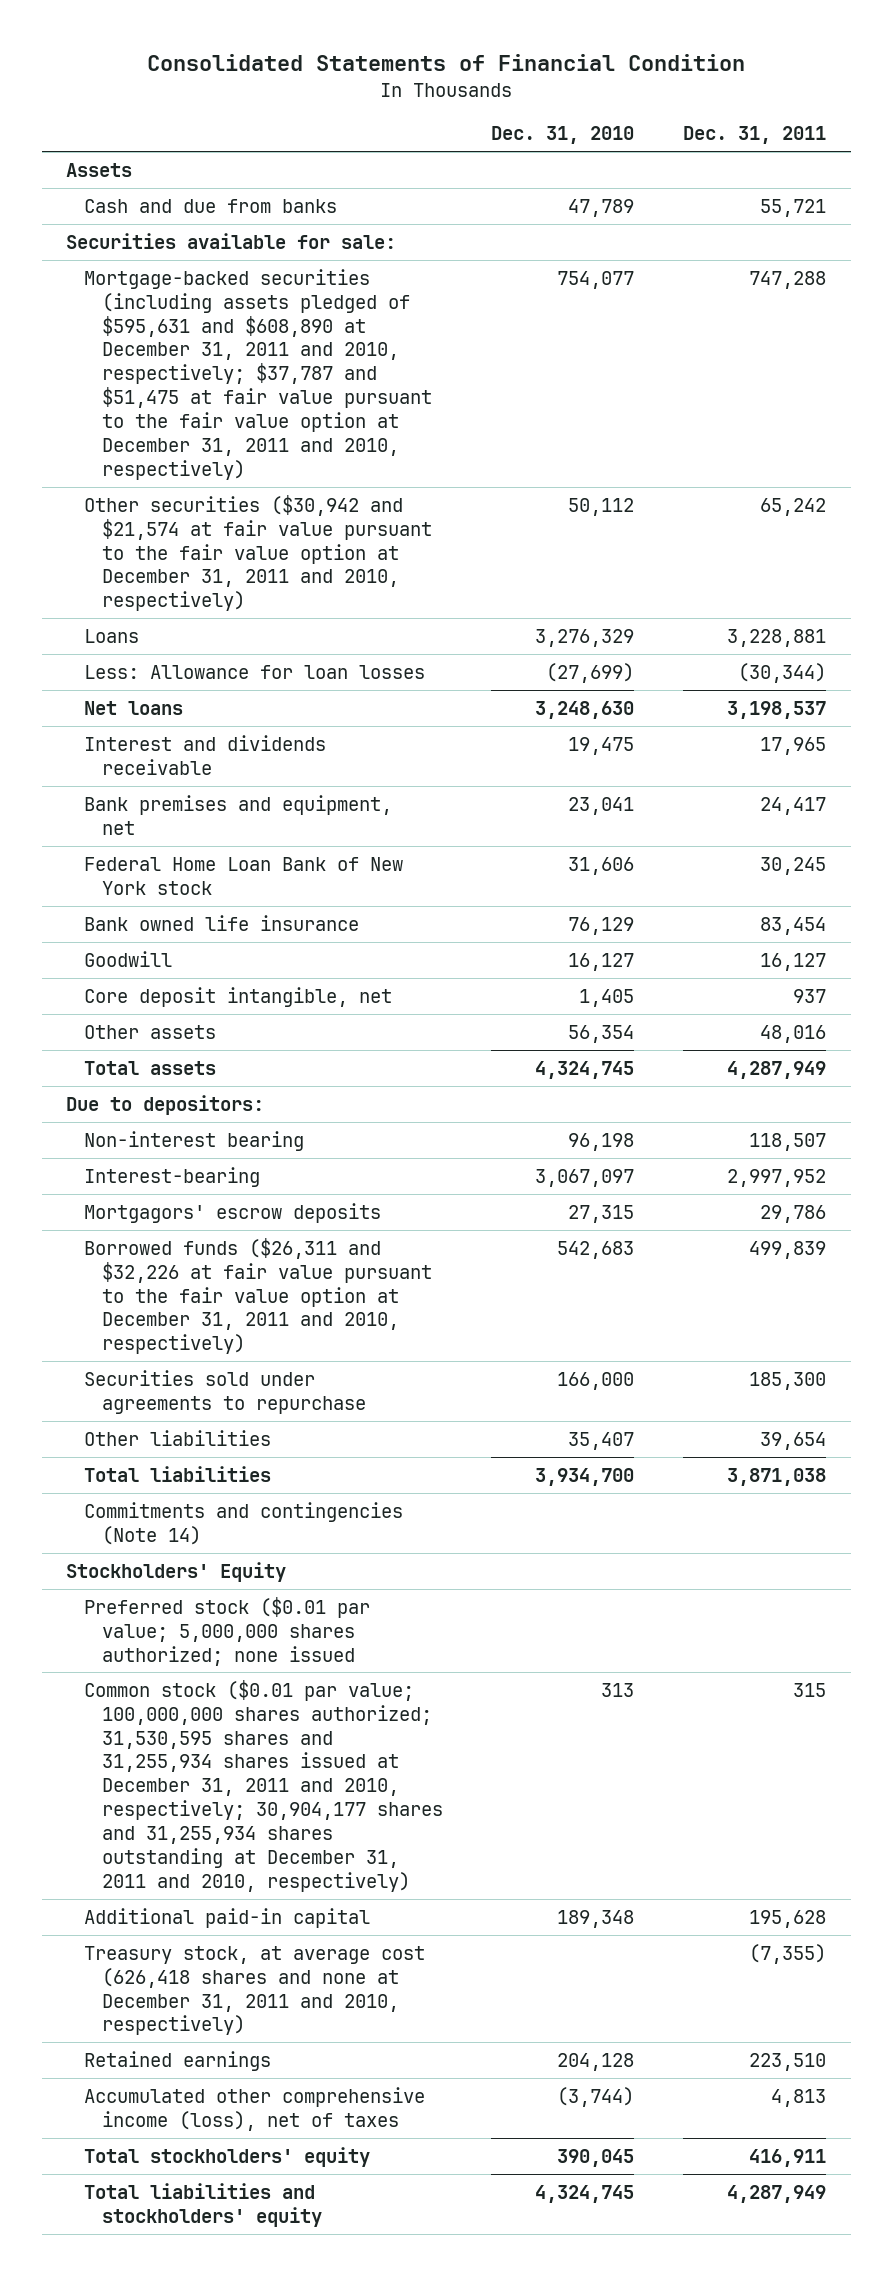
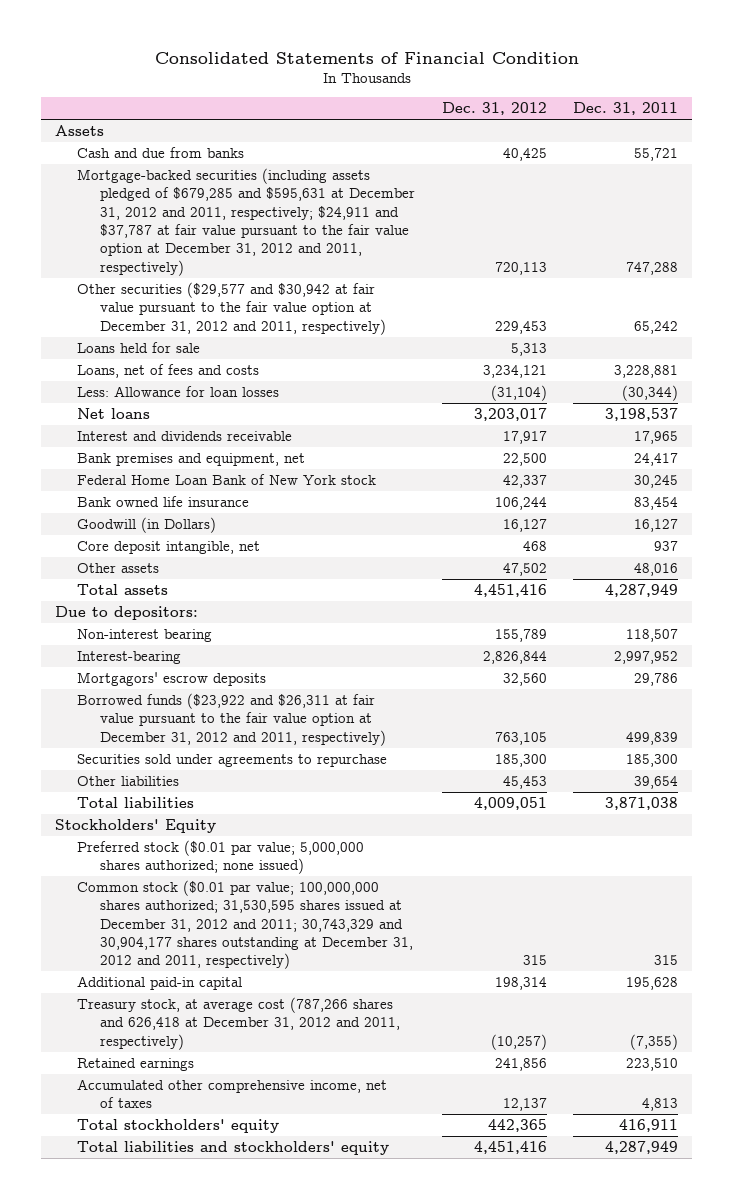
- | Dec. 31, 2010 | Dec. 31, 2011
+ | Dec. 31, 2012 | Dec. 31, 2011
- Securities available for sale:
- Mortgage-backed securities (including assets pledged of $595,631 and $608,890 at December 31, 2011 and 2010, respectively; $37,787 and $51,475 at fair value pursuant to the fair value option at December 31, 2011 and 2010, respectively) | 754,077 | 747,288
- Other securities ($30,942 and $21,574 at fair value pursuant to the fair value option at December 31, 2011 and 2010, respectively) | 50,112 | 65,242
- Loans | 3,276,329 | 3,228,881
+ Mortgage-backed securities (including assets pledged of $679,285 and $595,631 at December 31, 2012 and 2011, respectively; $24,911 and $37,787 at fair value pursuant to the fair value option at December 31, 2012 and 2011, respectively) | 720,113 | 747,288
+ Other securities ($29,577 and $30,942 at fair value pursuant to the fair value option at December 31, 2012 and 2011, respectively) | 229,453 | 65,242
+ Loans held for sale | 5,313 |
+ Loans, net of fees and costs | 3,234,121 | 3,228,881
- Goodwill | 16,127 | 16,127
+ Goodwill (in Dollars) | 16,127 | 16,127
- Borrowed funds ($26,311 and $32,226 at fair value pursuant to the fair value option at December 31, 2011 and 2010, respectively) | 542,683 | 499,839
+ Borrowed funds ($23,922 and $26,311 at fair value pursuant to the fair value option at December 31, 2012 and 2011, respectively) | 763,105 | 499,839
- Commitments and contingencies (Note 14)
- Preferred stock ($0.01 par value; 5,000,000 shares authorized; none issued
- Common stock ($0.01 par value; 100,000,000 shares authorized; 31,530,595 shares and 31,255,934 shares issued at December 31, 2011 and 2010, respectively; 30,904,177 shares and 31,255,934 shares outstanding at December 31, 2011 and 2010, respectively) | 313 | 315
+ Preferred stock ($0.01 par value; 5,000,000 shares authorized; none issued)
+ Common stock ($0.01 par value; 100,000,000 shares authorized; 31,530,595 shares issued at December 31, 2012 and 2011; 30,743,329 and 30,904,177 shares outstanding at December 31, 2012 and 2011, respectively) | 315 | 315
- Treasury stock, at average cost (626,418 shares and none at December 31, 2011 and 2010, respectively) | | (7,355)
+ Treasury stock, at average cost (787,266 shares and 626,418 at December 31, 2012 and 2011, respectively) | (10,257) | (7,355)
- Accumulated other comprehensive income (loss), net of taxes | (3,744) | 4,813
+ Accumulated other comprehensive income, net of taxes | 12,137 | 4,813

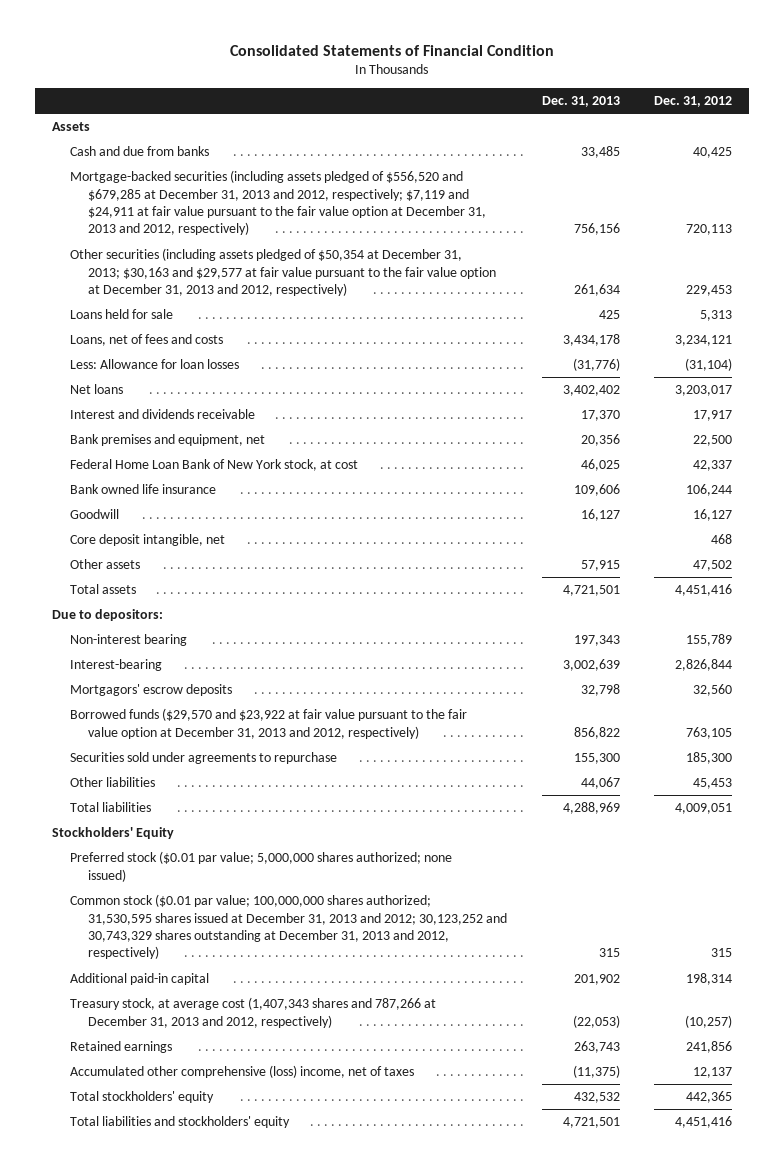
- | Dec. 31, 2012 | Dec. 31, 2011
+ | Dec. 31, 2013 | Dec. 31, 2012
- Mortgage-backed securities (including assets pledged of $679,285 and $595,631 at December 31, 2012 and 2011, respectively; $24,911 and $37,787 at fair value pursuant to the fair value option at December 31, 2012 and 2011, respectively) | 720,113 | 747,288
- Other securities ($29,577 and $30,942 at fair value pursuant to the fair value option at December 31, 2012 and 2011, respectively) | 229,453 | 65,242
+ Mortgage-backed securities (including assets pledged of $556,520 and $679,285 at December 31, 2013 and 2012, respectively; $7,119 and $24,911 at fair value pursuant to the fair value option at December 31, 2013 and 2012, respectively) | 756,156 | 720,113
+ Other securities (including assets pledged of $50,354 at December 31, 2013; $30,163 and $29,577 at fair value pursuant to the fair value option at December 31, 2013 and 2012, respectively) | 261,634 | 229,453
- Federal Home Loan Bank of New York stock | 42,337 | 30,245
+ Federal Home Loan Bank of New York stock, at cost | 46,025 | 42,337
- Goodwill (in Dollars) | 16,127 | 16,127
+ Goodwill | 16,127 | 16,127
- Borrowed funds ($23,922 and $26,311 at fair value pursuant to the fair value option at December 31, 2012 and 2011, respectively) | 763,105 | 499,839
+ Borrowed funds ($29,570 and $23,922 at fair value pursuant to the fair value option at December 31, 2013 and 2012, respectively) | 856,822 | 763,105
- Common stock ($0.01 par value; 100,000,000 shares authorized; 31,530,595 shares issued at December 31, 2012 and 2011; 30,743,329 and 30,904,177 shares outstanding at December 31, 2012 and 2011, respectively) | 315 | 315
+ Common stock ($0.01 par value; 100,000,000 shares authorized; 31,530,595 shares issued at December 31, 2013 and 2012; 30,123,252 and 30,743,329 shares outstanding at December 31, 2013 and 2012, respectively) | 315 | 315
- Treasury stock, at average cost (787,266 shares and 626,418 at December 31, 2012 and 2011, respectively) | (10,257) | (7,355)
+ Treasury stock, at average cost (1,407,343 shares and 787,266 at December 31, 2013 and 2012, respectively) | (22,053) | (10,257)
- Accumulated other comprehensive income, net of taxes | 12,137 | 4,813
+ Accumulated other comprehensive (loss) income, net of taxes | (11,375) | 12,137

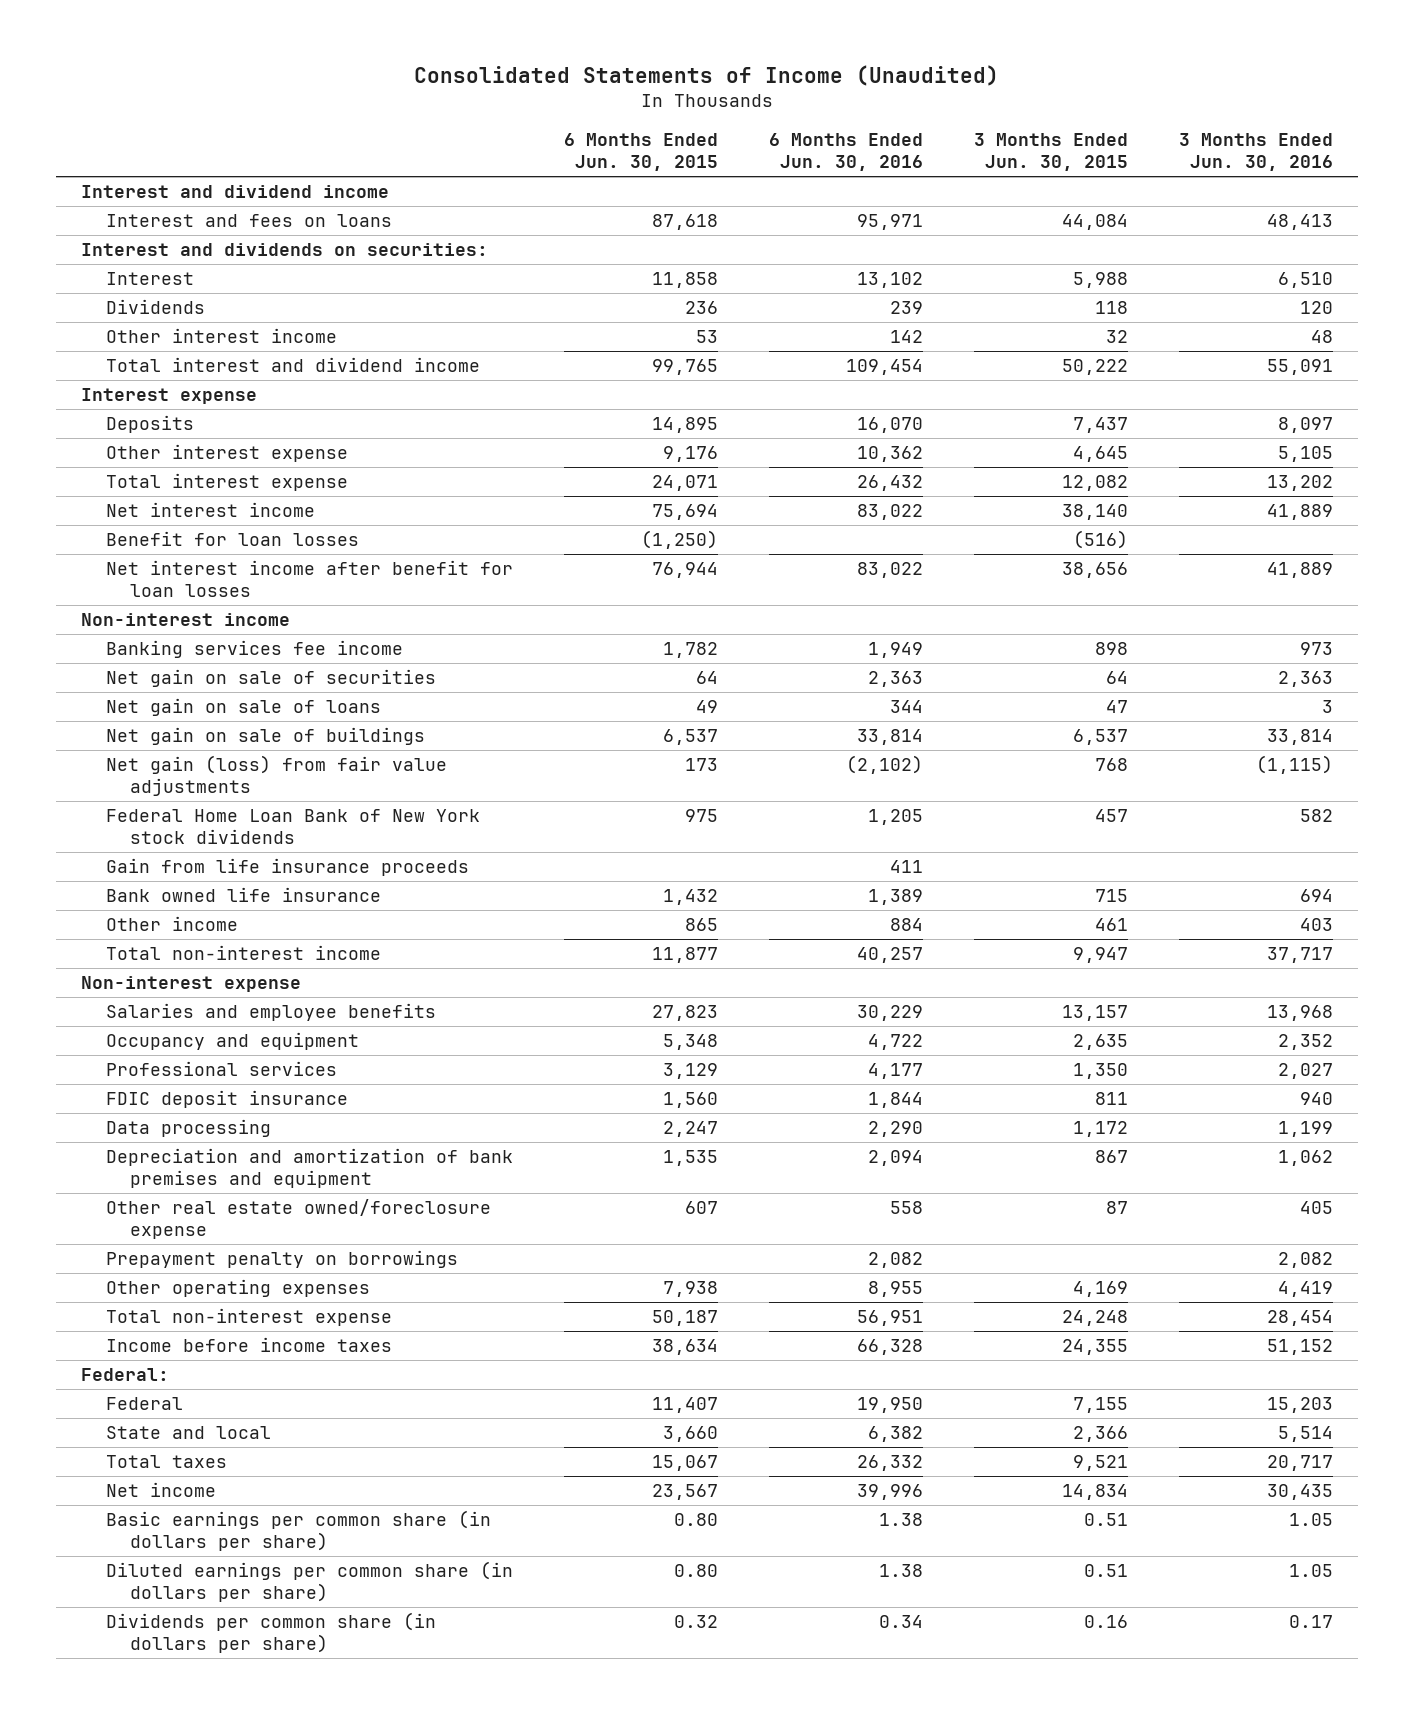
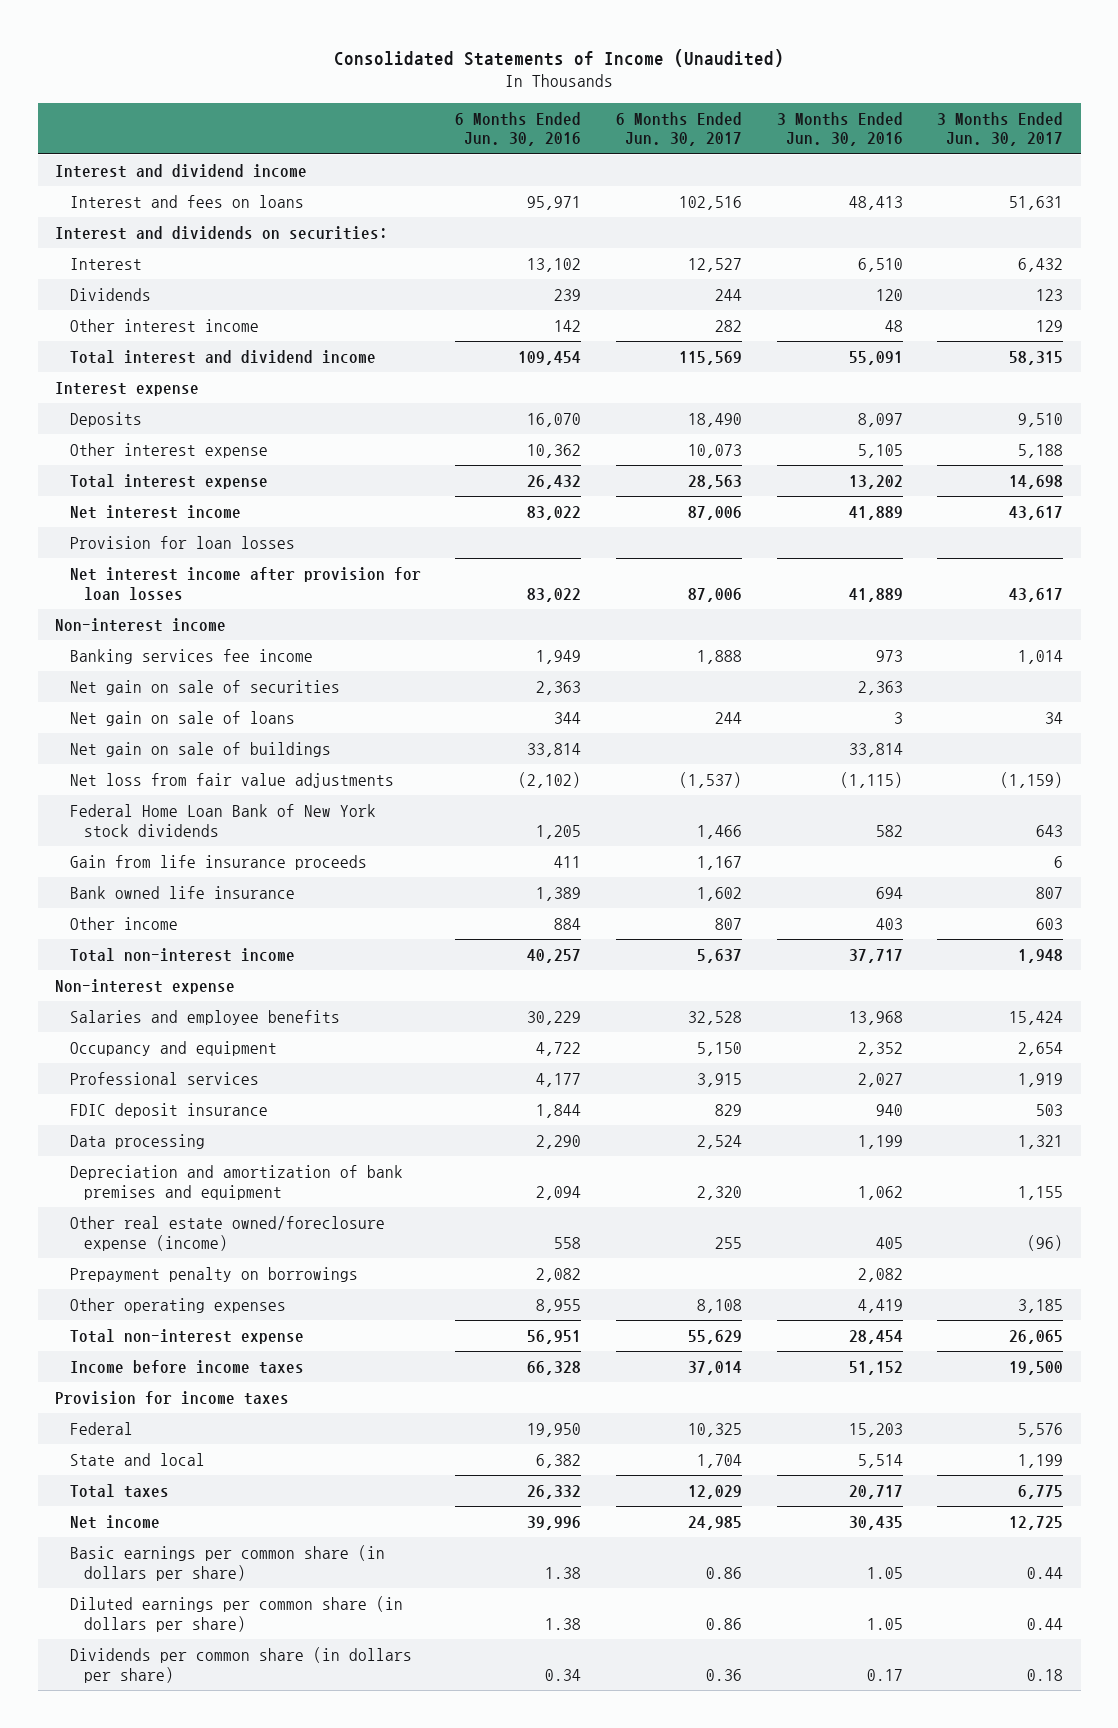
- | 6 Months Ended Jun. 30, 2015 | 6 Months Ended Jun. 30, 2016 | 3 Months Ended Jun. 30, 2015 | 3 Months Ended Jun. 30, 2016
+ | 6 Months Ended Jun. 30, 2016 | 6 Months Ended Jun. 30, 2017 | 3 Months Ended Jun. 30, 2016 | 3 Months Ended Jun. 30, 2017
- Benefit for loan losses | (1,250) | | (516) |
- Net interest income after benefit for loan losses | 76,944 | 83,022 | 38,656 | 41,889
+ Provision for loan losses
+ Net interest income after provision for loan losses | 83,022 | 87,006 | 41,889 | 43,617
- Net gain (loss) from fair value adjustments | 173 | (2,102) | 768 | (1,115)
+ Net loss from fair value adjustments | (2,102) | (1,537) | (1,115) | (1,159)
- Other real estate owned/foreclosure expense | 607 | 558 | 87 | 405
+ Other real estate owned/foreclosure expense (income) | 558 | 255 | 405 | (96)
- Federal:
+ Provision for income taxes

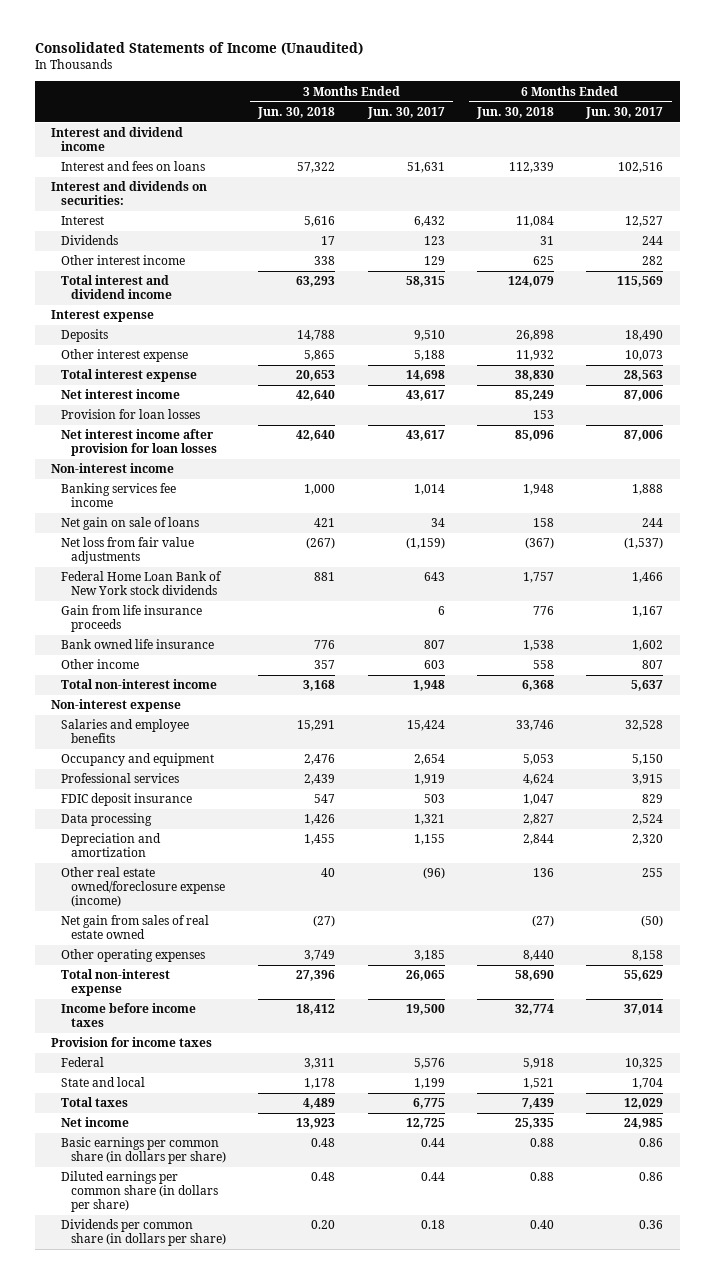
- | 6 Months Ended Jun. 30, 2016 | 6 Months Ended Jun. 30, 2017 | 3 Months Ended Jun. 30, 2016 | 3 Months Ended Jun. 30, 2017
+ | 3 Months Ended Jun. 30, 2018 | 3 Months Ended Jun. 30, 2017 | 6 Months Ended Jun. 30, 2018 | 6 Months Ended Jun. 30, 2017
- Net gain on sale of securities | 2,363 | | 2,363 |
- Net gain on sale of buildings | 33,814 | | 33,814 |
- Depreciation and amortization of bank premises and equipment | 2,094 | 2,320 | 1,062 | 1,155
+ Depreciation and amortization | 1,455 | 1,155 | 2,844 | 2,320
- Prepayment penalty on borrowings | 2,082 | | 2,082 |
- Other operating expenses | 8,955 | 8,108 | 4,419 | 3,185
+ Net gain from sales of real estate owned | (27) | | (27) | (50)
+ Other operating expenses | 3,749 | 3,185 | 8,440 | 8,158

